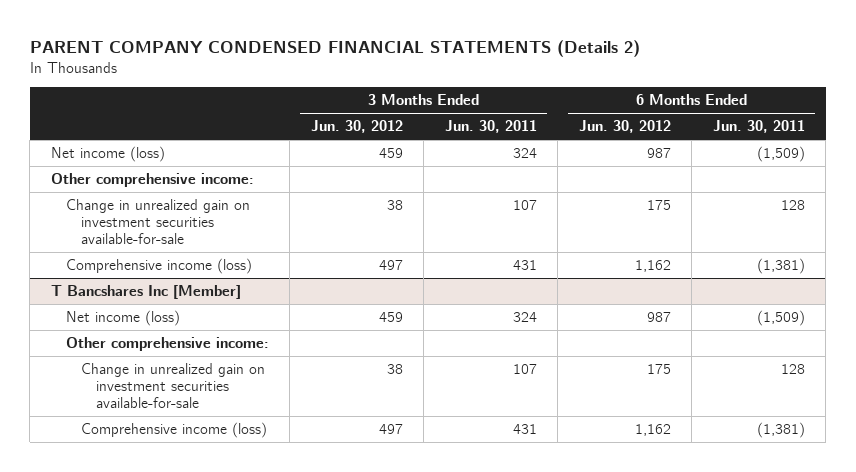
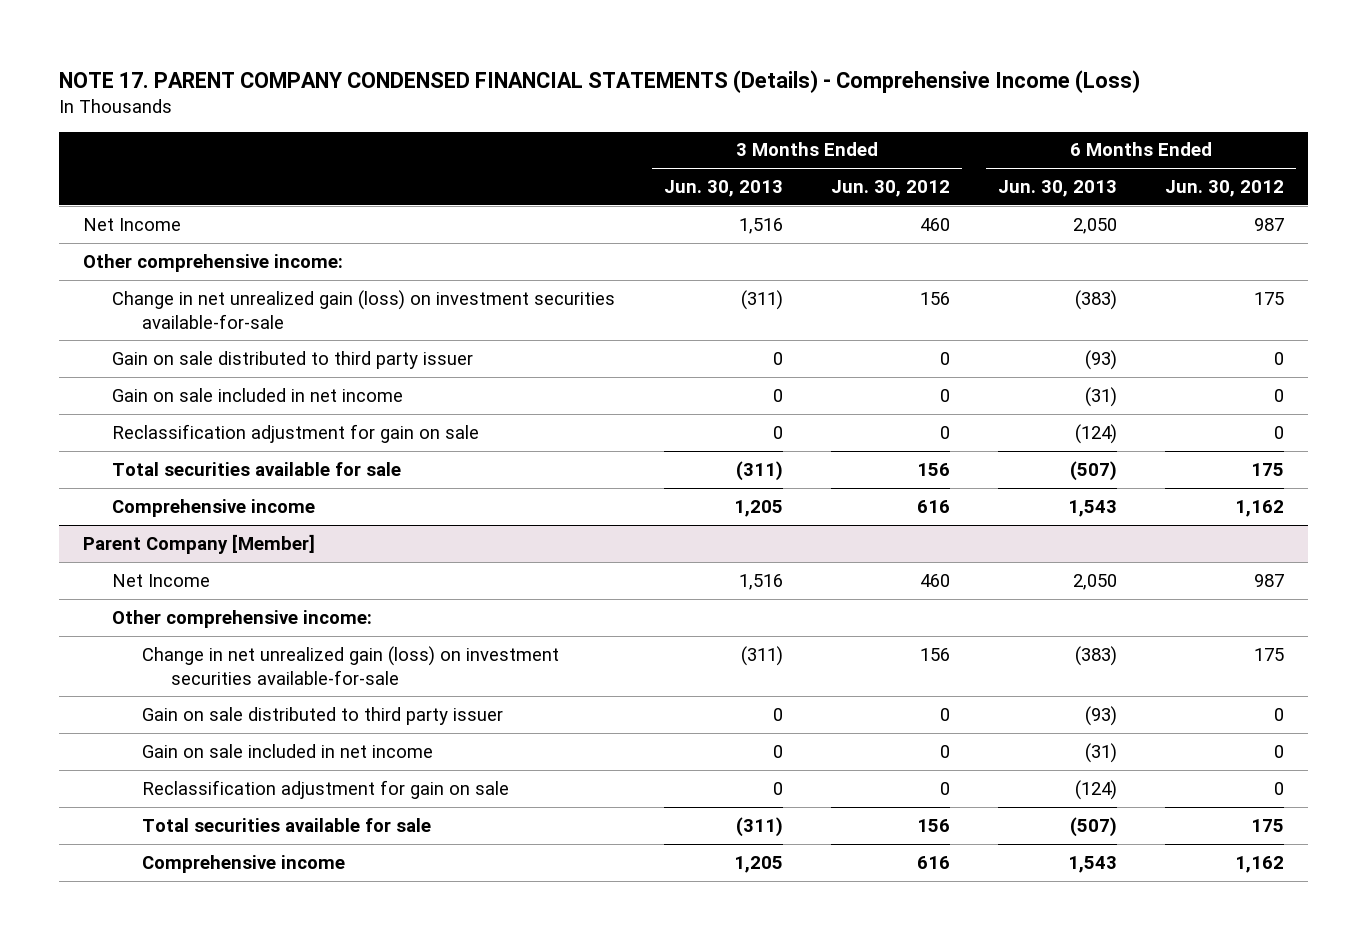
- PARENT COMPANY CONDENSED FINANCIAL STATEMENTS (Details 2)
+ NOTE 17. PARENT COMPANY CONDENSED FINANCIAL STATEMENTS (Details) - Comprehensive Income (Loss)
- | 3 Months Ended Jun. 30, 2012 | 3 Months Ended Jun. 30, 2011 | 6 Months Ended Jun. 30, 2012 | 6 Months Ended Jun. 30, 2011
+ | 3 Months Ended Jun. 30, 2013 | 3 Months Ended Jun. 30, 2012 | 6 Months Ended Jun. 30, 2013 | 6 Months Ended Jun. 30, 2012
- Net income (loss) | 459 | 324 | 987 | (1,509)
+ Net Income | 1,516 | 460 | 2,050 | 987
- Change in unrealized gain on investment securities available-for-sale | 38 | 107 | 175 | 128
- Comprehensive income (loss) | 497 | 431 | 1,162 | (1,381)
- T Bancshares Inc [Member]
- Net income (loss) | 459 | 324 | 987 | (1,509)
+ Change in net unrealized gain (loss) on investment securities available-for-sale | (311) | 156 | (383) | 175
+ Gain on sale distributed to third party issuer | 0 | 0 | (93) | 0
+ Gain on sale included in net income | 0 | 0 | (31) | 0
+ Reclassification adjustment for gain on sale | 0 | 0 | (124) | 0
+ Total securities available for sale | (311) | 156 | (507) | 175
+ Comprehensive income | 1,205 | 616 | 1,543 | 1,162
+ Parent Company [Member]
+ Net Income | 1,516 | 460 | 2,050 | 987
- Change in unrealized gain on investment securities available-for-sale | 38 | 107 | 175 | 128
- Comprehensive income (loss) | 497 | 431 | 1,162 | (1,381)
+ Change in net unrealized gain (loss) on investment securities available-for-sale | (311) | 156 | (383) | 175
+ Gain on sale distributed to third party issuer | 0 | 0 | (93) | 0
+ Gain on sale included in net income | 0 | 0 | (31) | 0
+ Reclassification adjustment for gain on sale | 0 | 0 | (124) | 0
+ Total securities available for sale | (311) | 156 | (507) | 175
+ Comprehensive income | 1,205 | 616 | 1,543 | 1,162

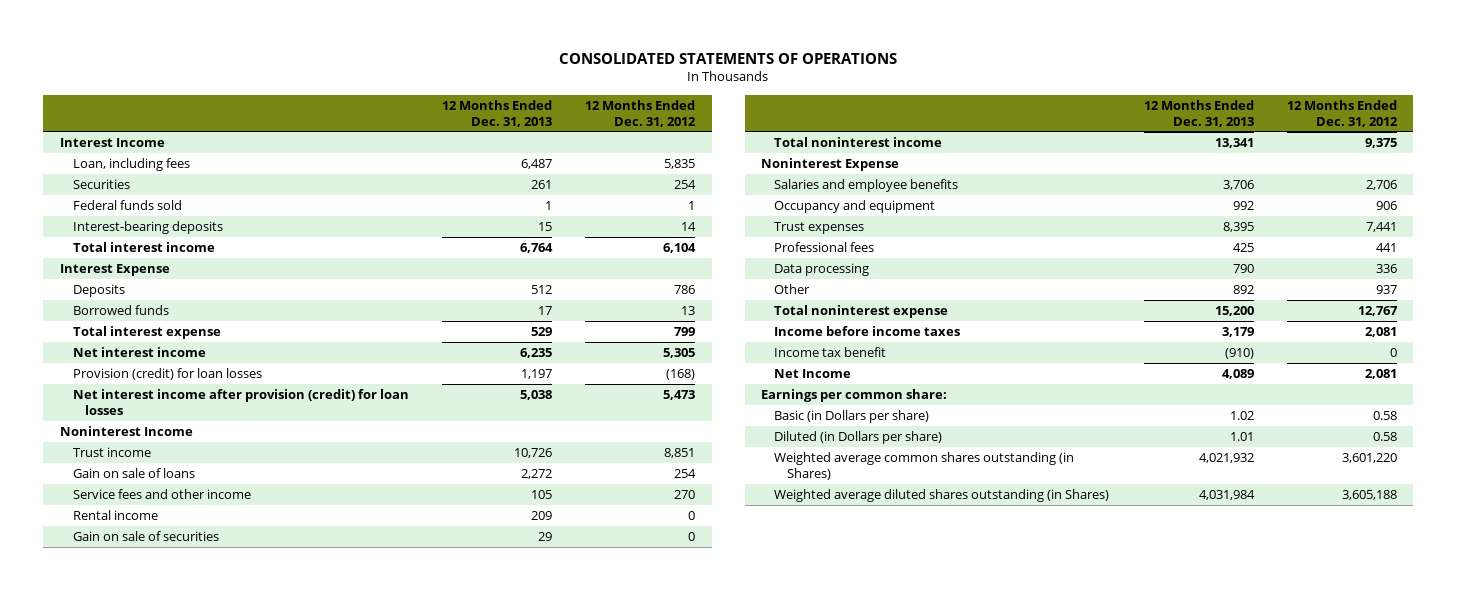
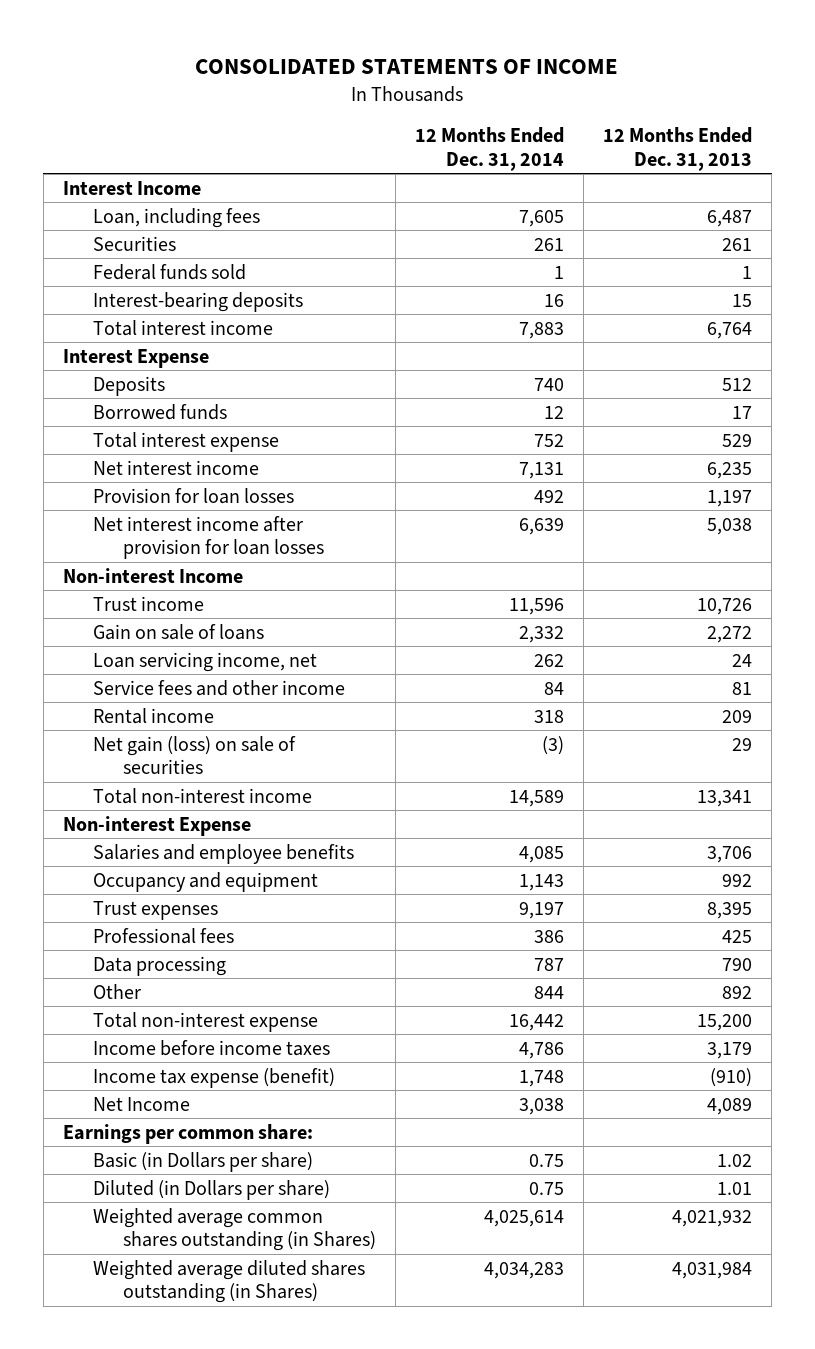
- CONSOLIDATED STATEMENTS OF OPERATIONS
+ CONSOLIDATED STATEMENTS OF INCOME
- | 12 Months Ended Dec. 31, 2013 | 12 Months Ended Dec. 31, 2012
+ | 12 Months Ended Dec. 31, 2014 | 12 Months Ended Dec. 31, 2013
- Provision (credit) for loan losses | 1,197 | (168)
- Net interest income after provision (credit) for loan losses | 5,038 | 5,473
- Noninterest Income
+ Provision for loan losses | 492 | 1,197
+ Net interest income after provision for loan losses | 6,639 | 5,038
+ Non-interest Income
- Service fees and other income | 105 | 270
+ Loan servicing income, net | 262 | 24
+ Service fees and other income | 84 | 81
- Gain on sale of securities | 29 | 0
- Total noninterest income | 13,341 | 9,375
- Noninterest Expense
+ Net gain (loss) on sale of securities | (3) | 29
+ Total non-interest income | 14,589 | 13,341
+ Non-interest Expense
- Total noninterest expense | 15,200 | 12,767
+ Total non-interest expense | 16,442 | 15,200
- Income tax benefit | (910) | 0
+ Income tax expense (benefit) | 1,748 | (910)

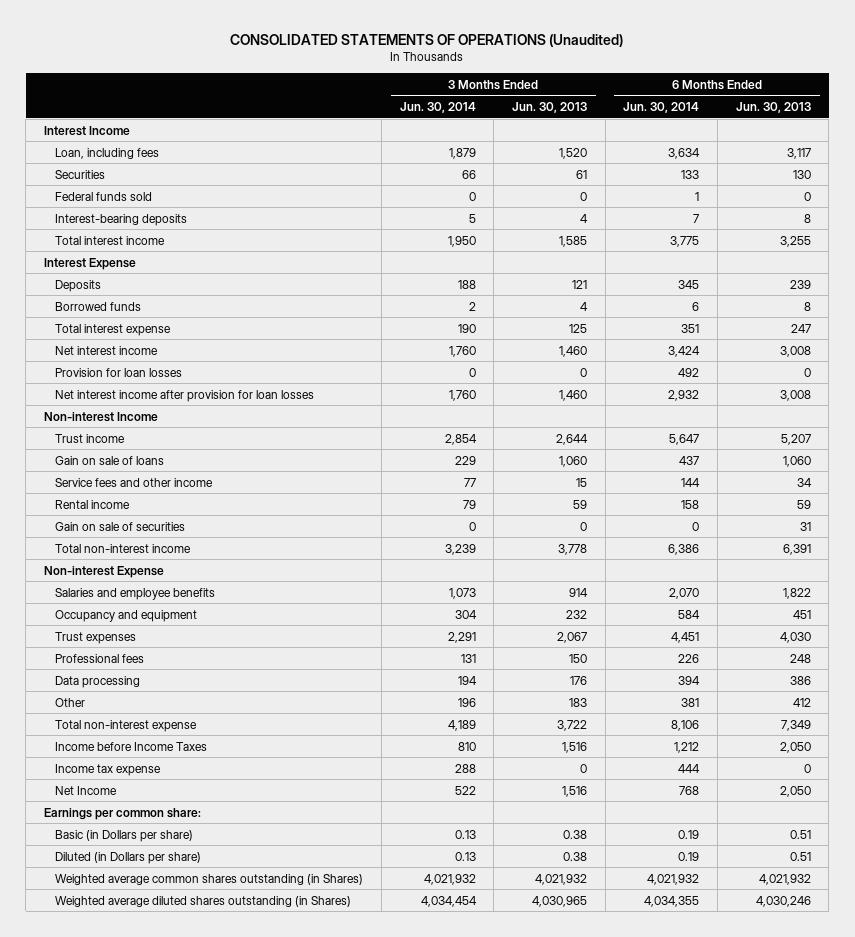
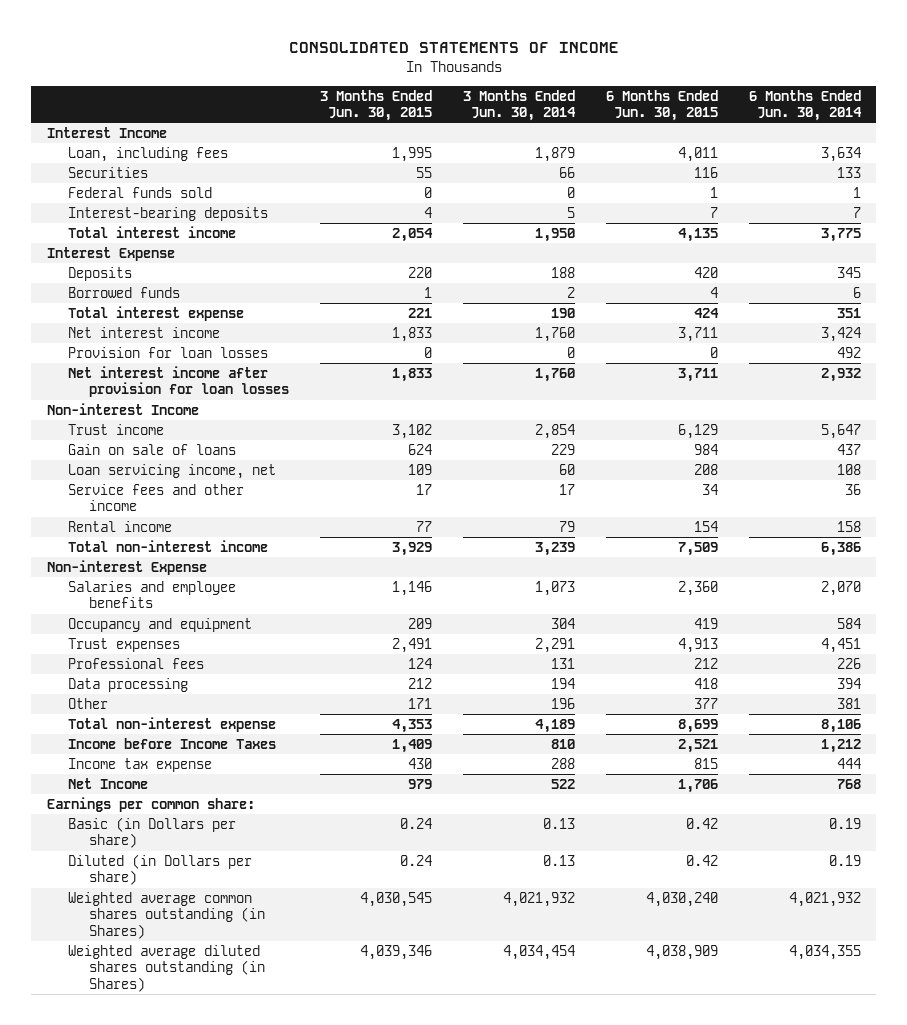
- CONSOLIDATED STATEMENTS OF OPERATIONS (Unaudited)
+ CONSOLIDATED STATEMENTS OF INCOME
- | 3 Months Ended Jun. 30, 2014 | 3 Months Ended Jun. 30, 2013 | 6 Months Ended Jun. 30, 2014 | 6 Months Ended Jun. 30, 2013
+ | 3 Months Ended Jun. 30, 2015 | 3 Months Ended Jun. 30, 2014 | 6 Months Ended Jun. 30, 2015 | 6 Months Ended Jun. 30, 2014
- Service fees and other income | 77 | 15 | 144 | 34
+ Loan servicing income, net | 109 | 60 | 208 | 108
+ Service fees and other income | 17 | 17 | 34 | 36
- Gain on sale of securities | 0 | 0 | 0 | 31

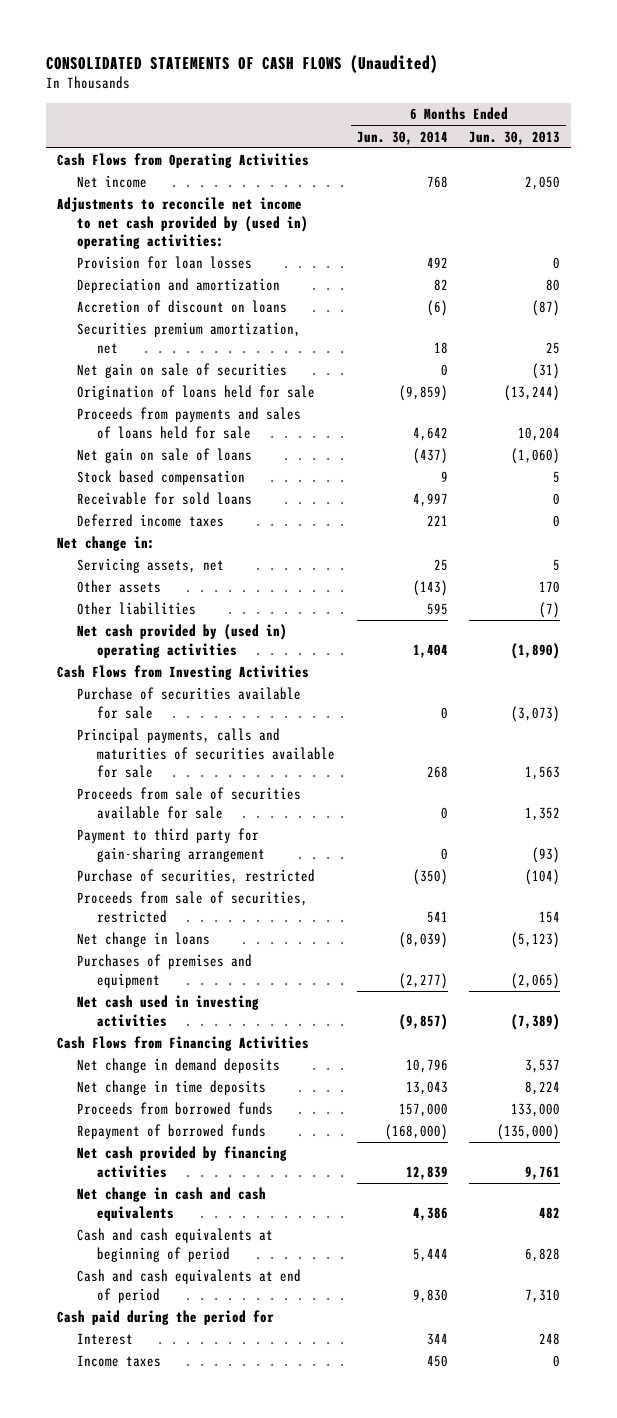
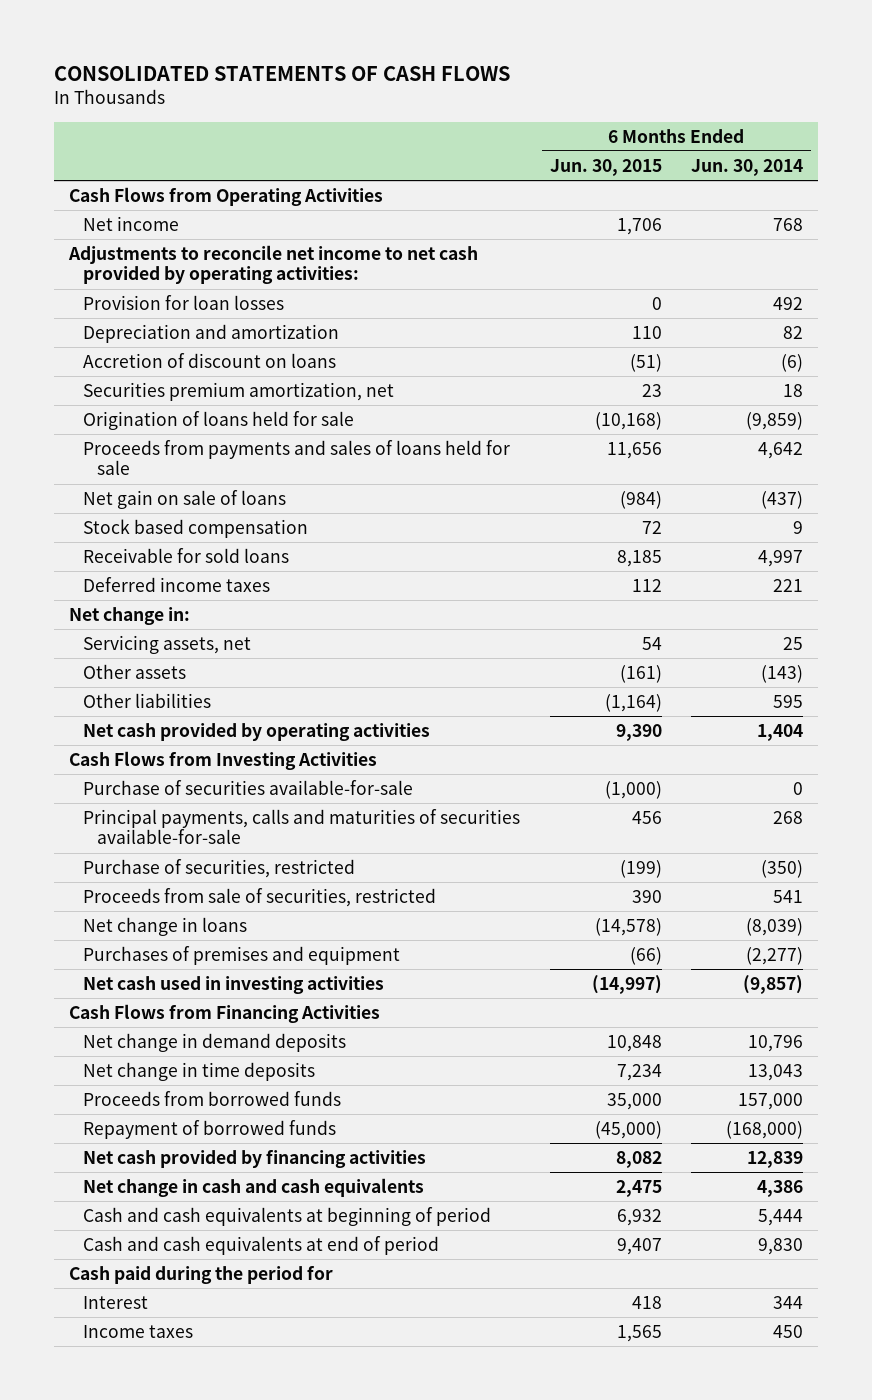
- CONSOLIDATED STATEMENTS OF CASH FLOWS (Unaudited)
+ CONSOLIDATED STATEMENTS OF CASH FLOWS
- | 6 Months Ended Jun. 30, 2014 | 6 Months Ended Jun. 30, 2013
+ | 6 Months Ended Jun. 30, 2015 | 6 Months Ended Jun. 30, 2014
- Adjustments to reconcile net income to net cash provided by (used in) operating activities:
+ Adjustments to reconcile net income to net cash provided by operating activities:
- Net gain on sale of securities | 0 | (31)
- Net cash provided by (used in) operating activities | 1,404 | (1,890)
+ Net cash provided by operating activities | 9,390 | 1,404
- Purchase of securities available for sale | 0 | (3,073)
- Principal payments, calls and maturities of securities available for sale | 268 | 1,563
- Proceeds from sale of securities available for sale | 0 | 1,352
- Payment to third party for gain-sharing arrangement | 0 | (93)
+ Purchase of securities available-for-sale | (1,000) | 0
+ Principal payments, calls and maturities of securities available-for-sale | 456 | 268

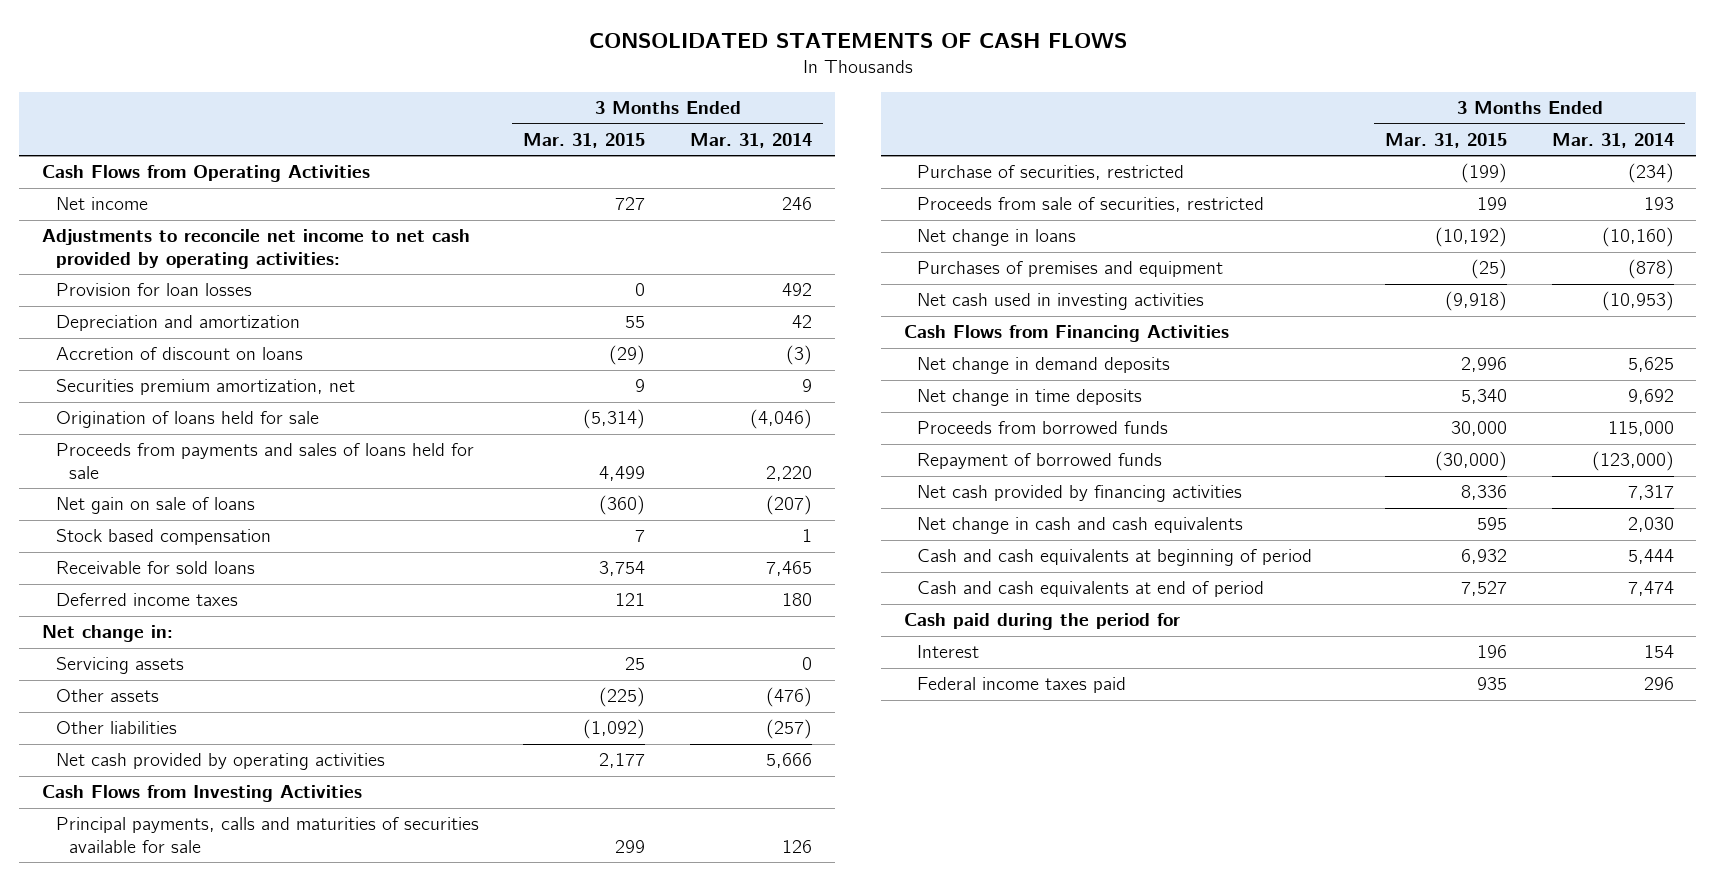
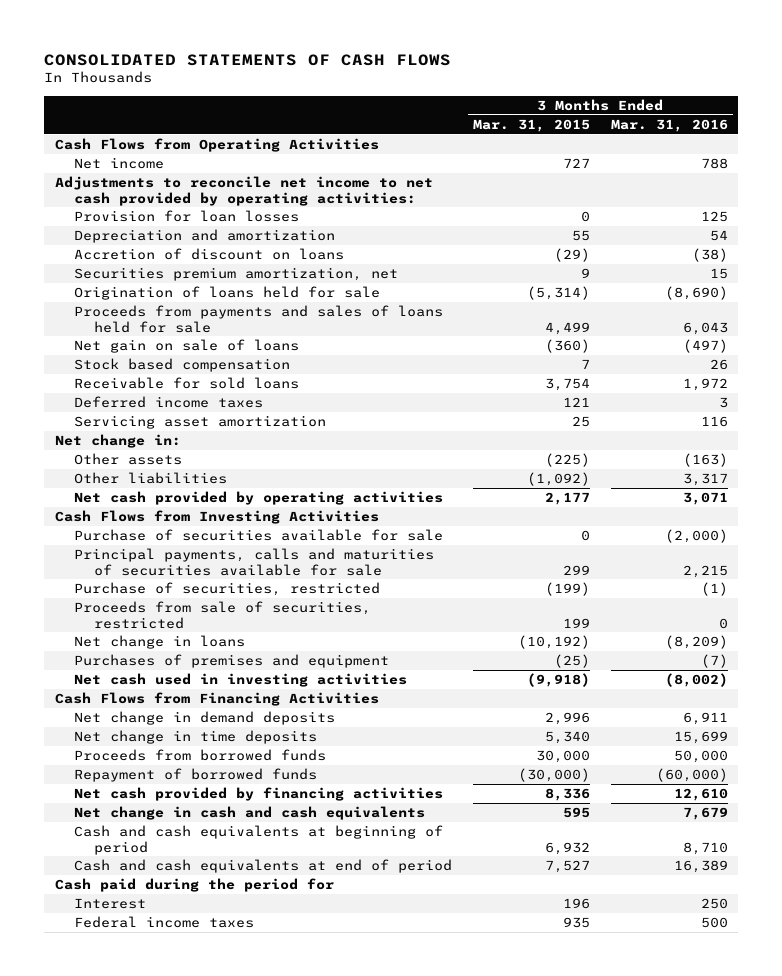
- | 3 Months Ended Mar. 31, 2015 | 3 Months Ended Mar. 31, 2014
+ | 3 Months Ended Mar. 31, 2015 | 3 Months Ended Mar. 31, 2016
+ Servicing asset amortization | 25 | 116
- Servicing assets | 25 | 0
+ Purchase of securities available for sale | 0 | (2,000)
- Federal income taxes paid | 935 | 296
+ Federal income taxes | 935 | 500

